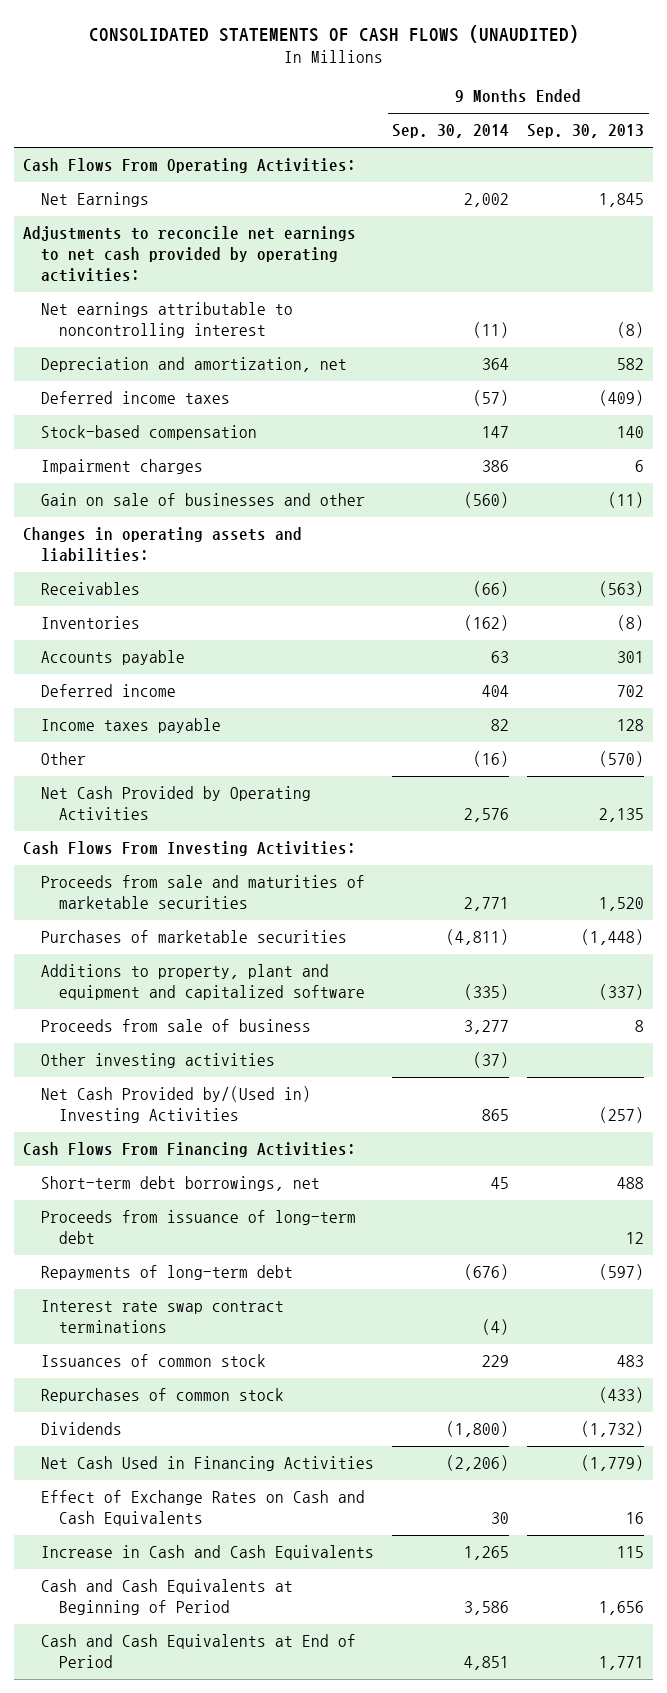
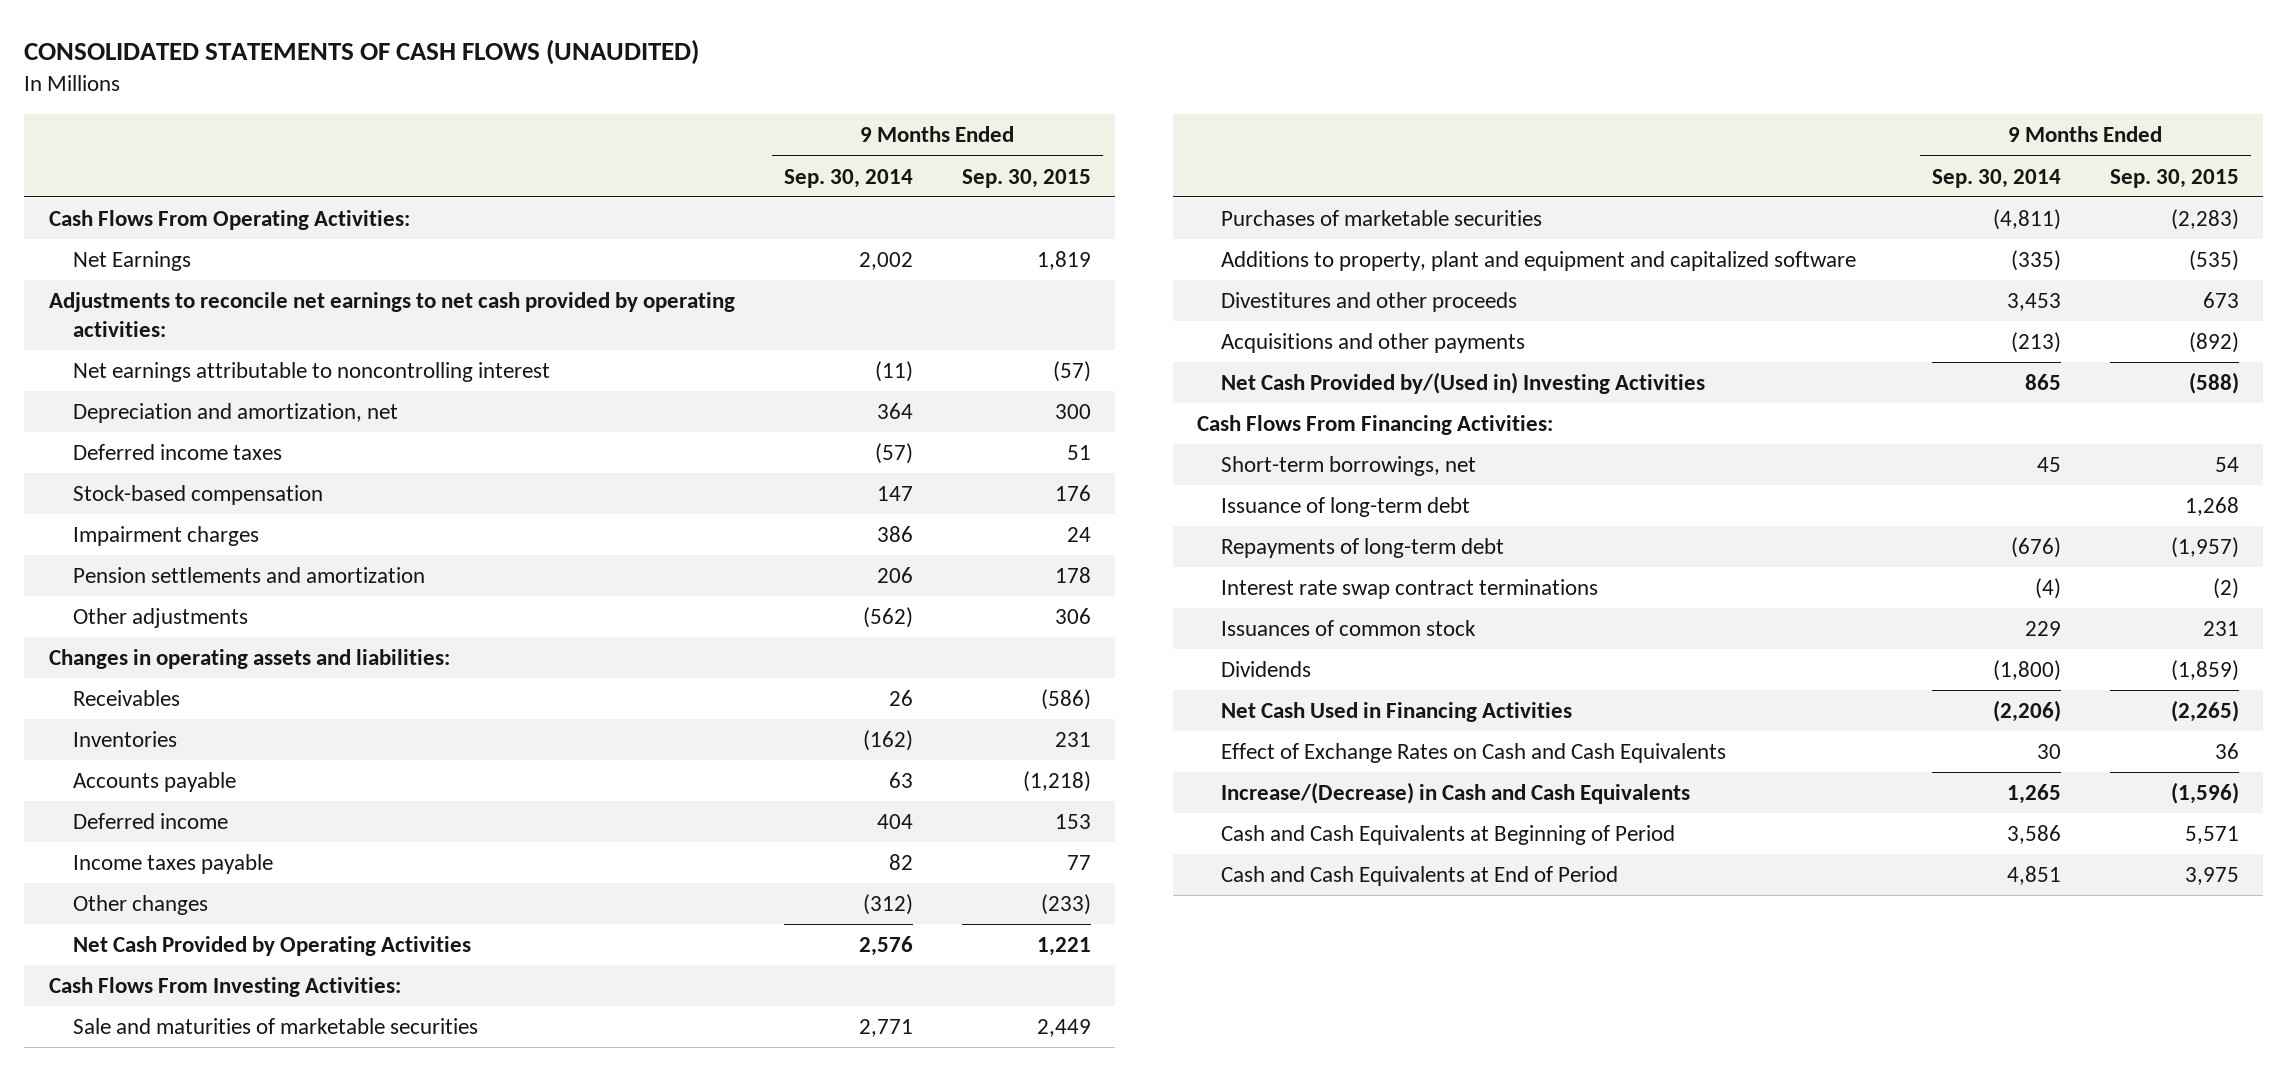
- | 9 Months Ended Sep. 30, 2014 | 9 Months Ended Sep. 30, 2013
+ | 9 Months Ended Sep. 30, 2014 | 9 Months Ended Sep. 30, 2015
- Gain on sale of businesses and other | (560) | (11)
+ Pension settlements and amortization | 206 | 178
+ Other adjustments | (562) | 306
- Receivables | (66) | (563)
+ Receivables | 26 | (586)
- Other | (16) | (570)
+ Other changes | (312) | (233)
- Proceeds from sale and maturities of marketable securities | 2,771 | 1,520
+ Sale and maturities of marketable securities | 2,771 | 2,449
- Proceeds from sale of business | 3,277 | 8
- Other investing activities | (37) |
+ Divestitures and other proceeds | 3,453 | 673
+ Acquisitions and other payments | (213) | (892)
- Short-term debt borrowings, net | 45 | 488
- Proceeds from issuance of long-term debt | | 12
+ Short-term borrowings, net | 45 | 54
+ Issuance of long-term debt | | 1,268
- Repurchases of common stock | | (433)
- Increase in Cash and Cash Equivalents | 1,265 | 115
+ Increase/(Decrease) in Cash and Cash Equivalents | 1,265 | (1,596)

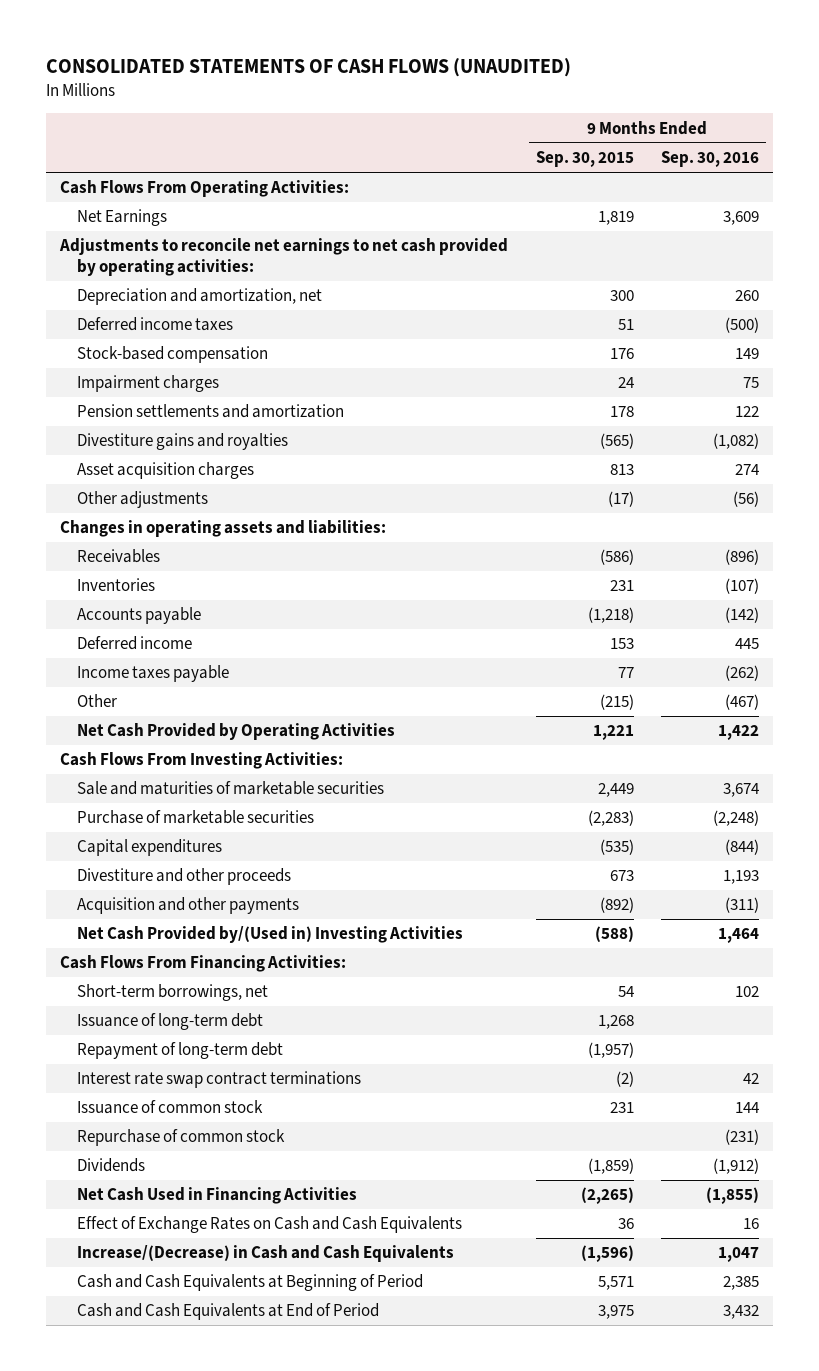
- | 9 Months Ended Sep. 30, 2014 | 9 Months Ended Sep. 30, 2015
+ | 9 Months Ended Sep. 30, 2015 | 9 Months Ended Sep. 30, 2016
- Net earnings attributable to noncontrolling interest | (11) | (57)
- Other adjustments | (562) | 306
+ Divestiture gains and royalties | (565) | (1,082)
+ Asset acquisition charges | 813 | 274
+ Other adjustments | (17) | (56)
- Other changes | (312) | (233)
+ Other | (215) | (467)
- Purchases of marketable securities | (4,811) | (2,283)
- Additions to property, plant and equipment and capitalized software | (335) | (535)
- Divestitures and other proceeds | 3,453 | 673
- Acquisitions and other payments | (213) | (892)
+ Purchase of marketable securities | (2,283) | (2,248)
+ Capital expenditures | (535) | (844)
+ Divestiture and other proceeds | 673 | 1,193
+ Acquisition and other payments | (892) | (311)
- Repayments of long-term debt | (676) | (1,957)
+ Repayment of long-term debt | (1,957) |
- Issuances of common stock | 229 | 231
+ Issuance of common stock | 231 | 144
+ Repurchase of common stock | | (231)

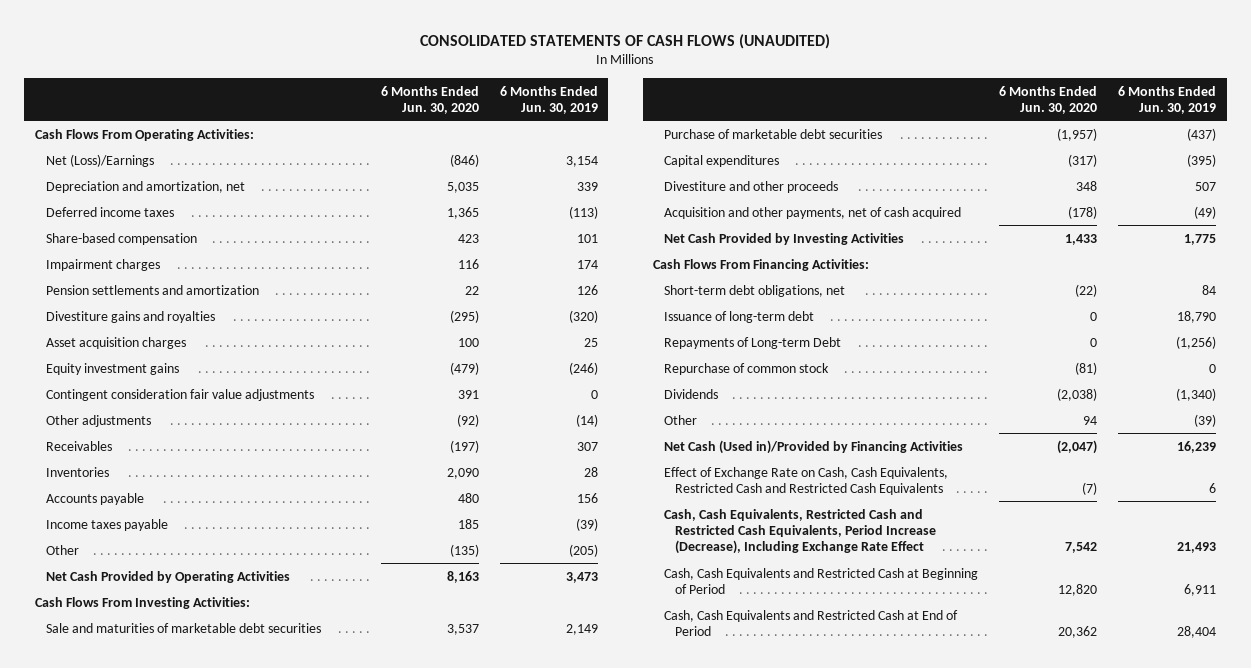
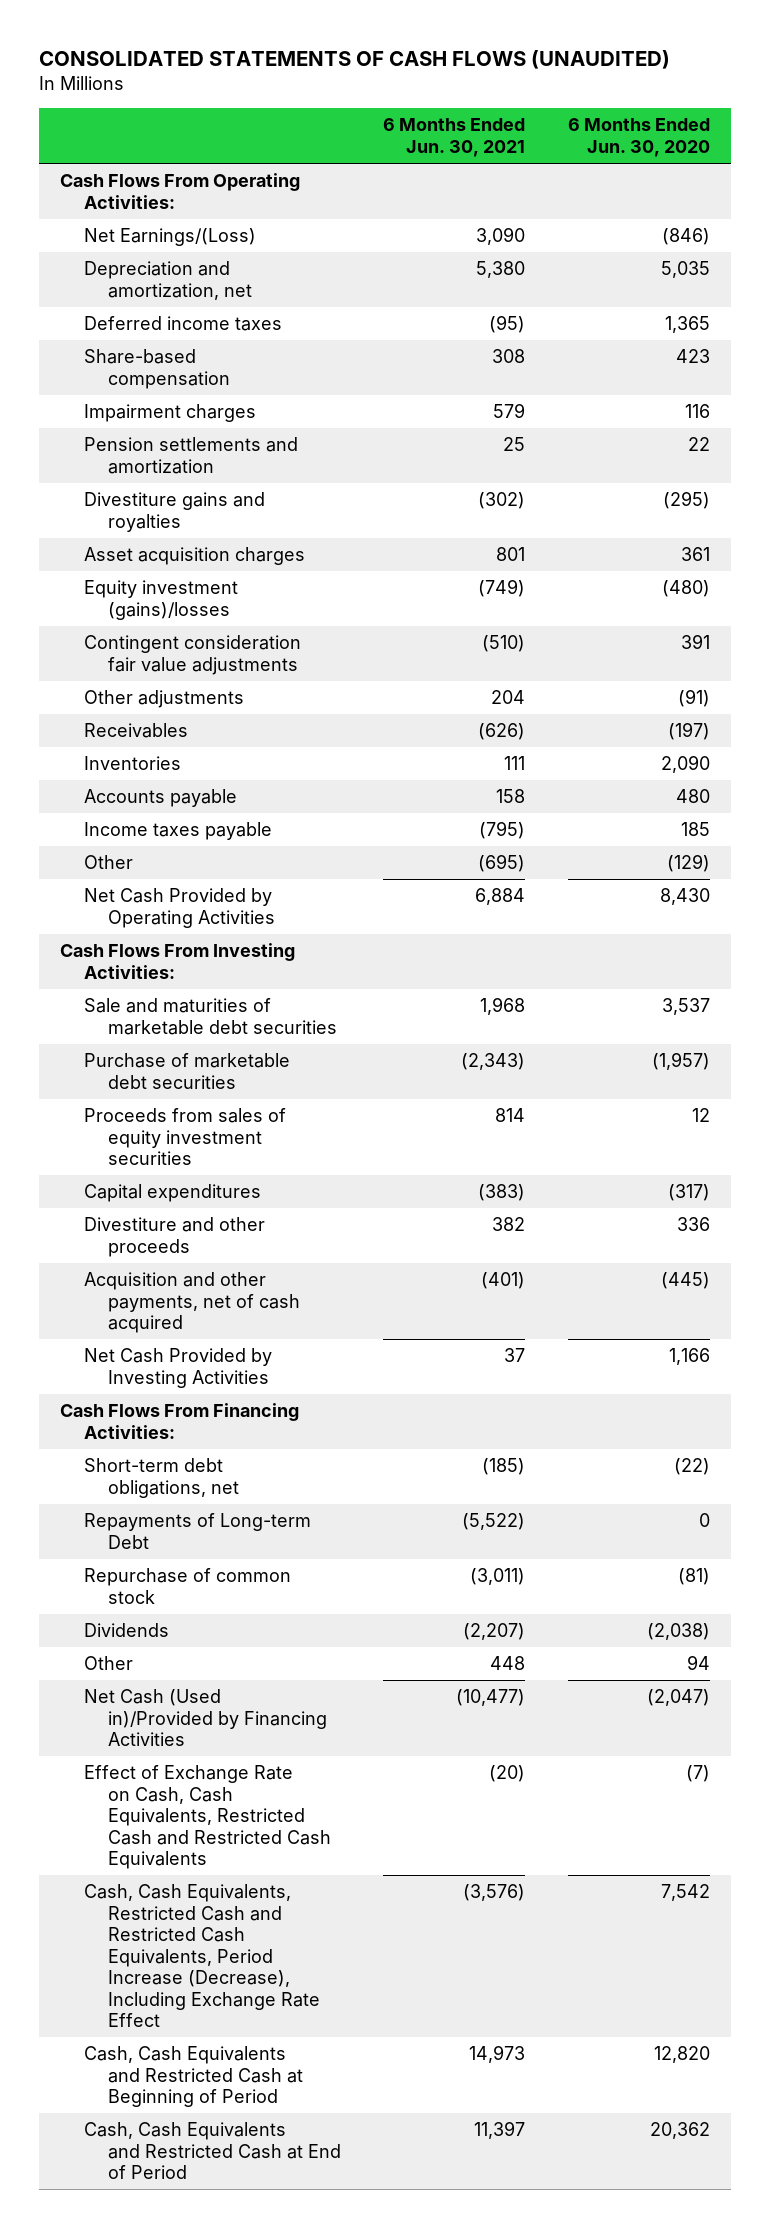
- | 6 Months Ended Jun. 30, 2020 | 6 Months Ended Jun. 30, 2019
+ | 6 Months Ended Jun. 30, 2021 | 6 Months Ended Jun. 30, 2020
- Net (Loss)/Earnings | (846) | 3,154
+ Net Earnings/(Loss) | 3,090 | (846)
- Asset acquisition charges | 100 | 25
- Equity investment gains | (479) | (246)
+ Asset acquisition charges | 801 | 361
+ Equity investment (gains)/losses | (749) | (480)
- Other adjustments | (92) | (14)
+ Other adjustments | 204 | (91)
- Other | (135) | (205)
- Net Cash Provided by Operating Activities | 8,163 | 3,473
+ Other | (695) | (129)
+ Net Cash Provided by Operating Activities | 6,884 | 8,430
+ Proceeds from sales of equity investment securities | 814 | 12
- Divestiture and other proceeds | 348 | 507
- Acquisition and other payments, net of cash acquired | (178) | (49)
- Net Cash Provided by Investing Activities | 1,433 | 1,775
+ Divestiture and other proceeds | 382 | 336
+ Acquisition and other payments, net of cash acquired | (401) | (445)
+ Net Cash Provided by Investing Activities | 37 | 1,166
- Issuance of long-term debt | 0 | 18,790

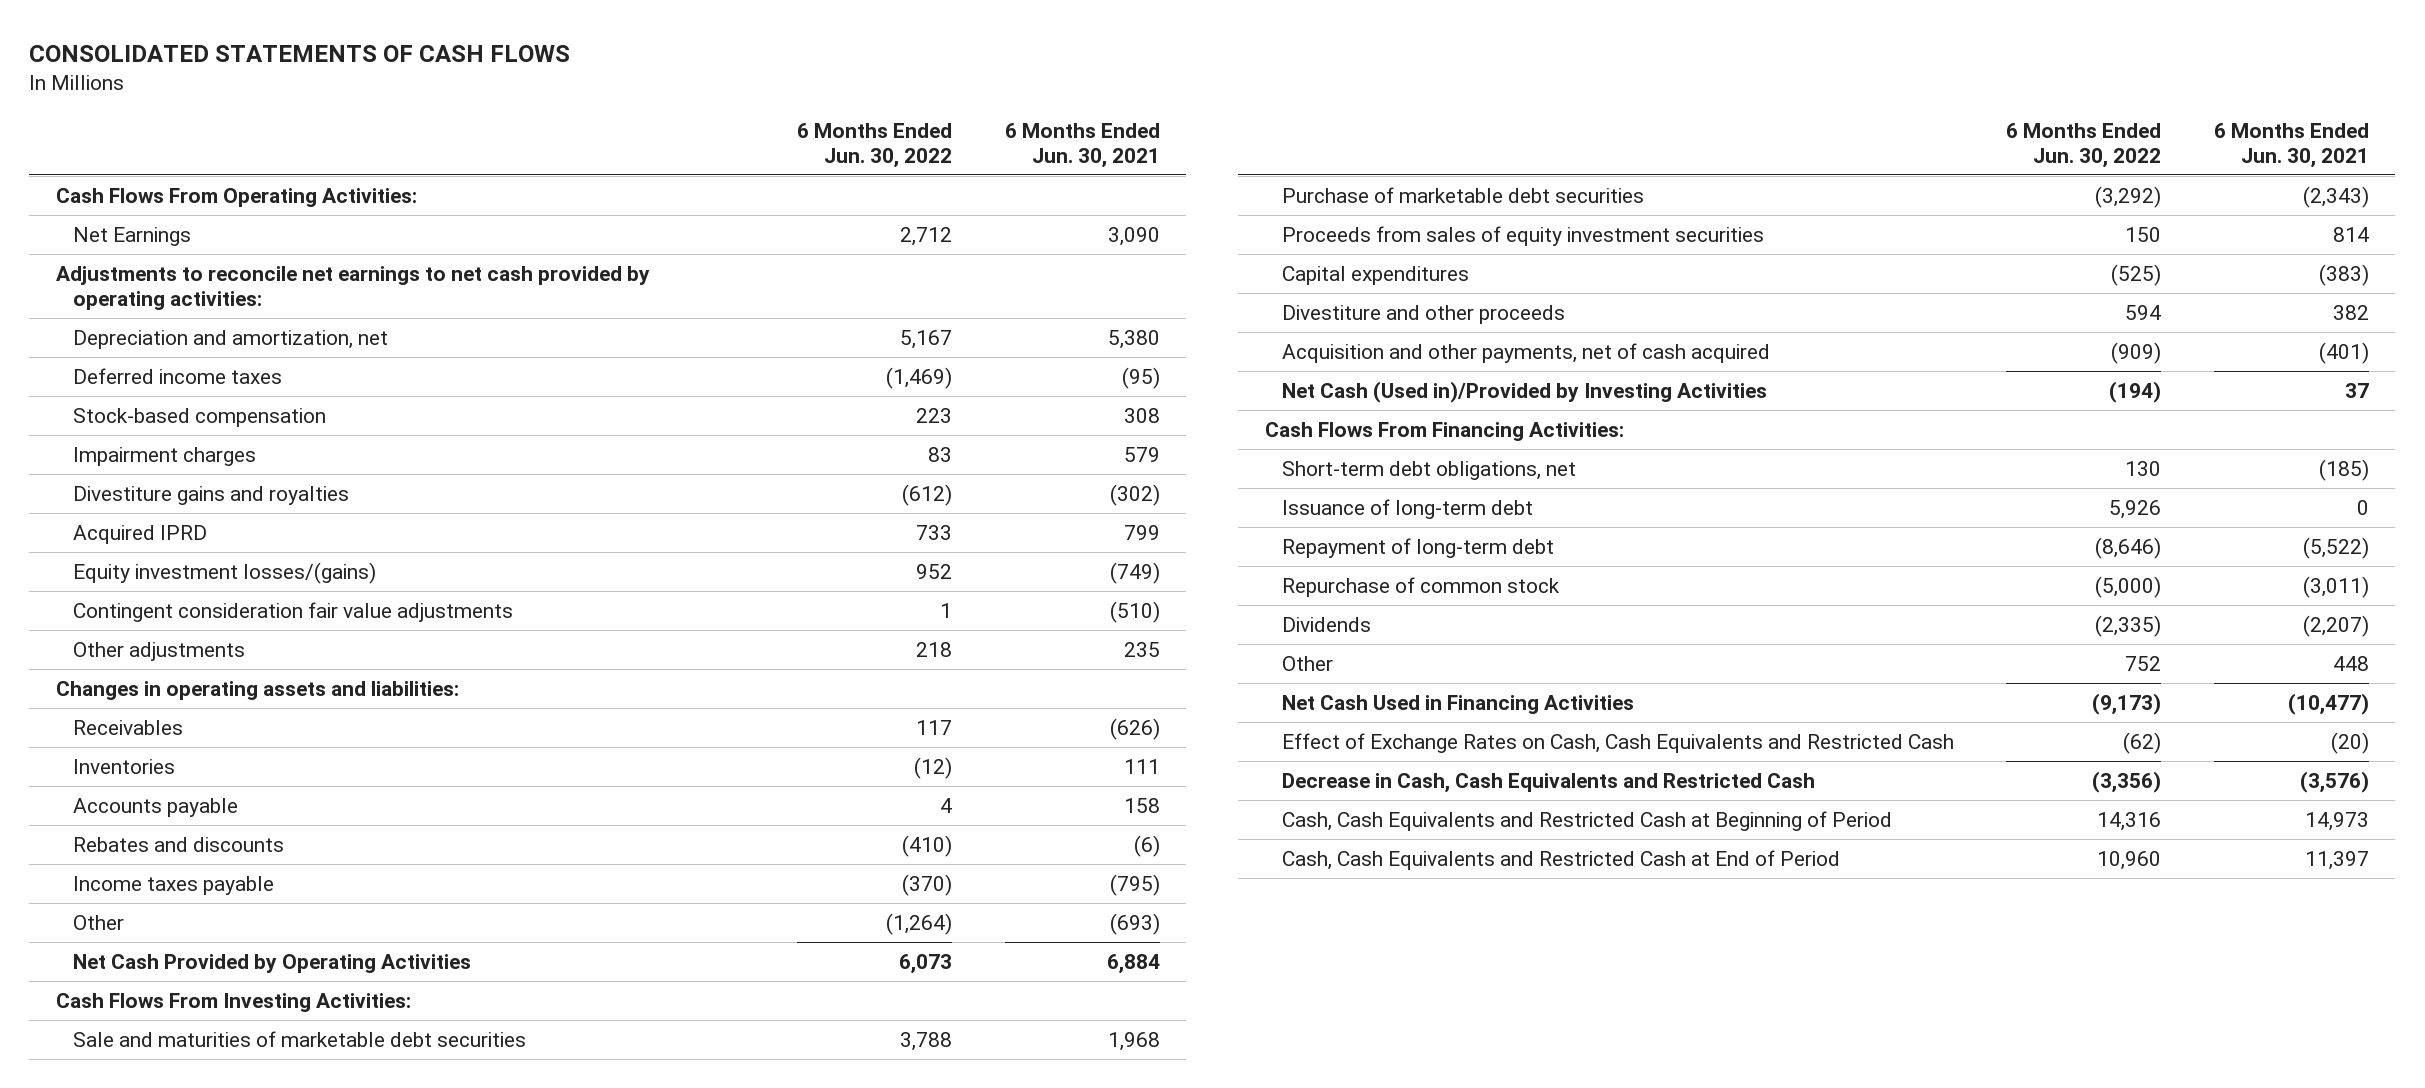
- CONSOLIDATED STATEMENTS OF CASH FLOWS (UNAUDITED)
+ CONSOLIDATED STATEMENTS OF CASH FLOWS
- | 6 Months Ended Jun. 30, 2021 | 6 Months Ended Jun. 30, 2020
+ | 6 Months Ended Jun. 30, 2022 | 6 Months Ended Jun. 30, 2021
- Net Earnings/(Loss) | 3,090 | (846)
+ Net Earnings | 2,712 | 3,090
+ Adjustments to reconcile net earnings to net cash provided by operating activities:
- Share-based compensation | 308 | 423
+ Stock-based compensation | 223 | 308
- Pension settlements and amortization | 25 | 22
- Asset acquisition charges | 801 | 361
- Equity investment (gains)/losses | (749) | (480)
+ Acquired IPRD | 733 | 799
+ Equity investment losses/(gains) | 952 | (749)
- Other adjustments | 204 | (91)
+ Other adjustments | 218 | 235
+ Changes in operating assets and liabilities:
+ Rebates and discounts | (410) | (6)
- Other | (695) | (129)
+ Other | (1,264) | (693)
- Net Cash Provided by Investing Activities | 37 | 1,166
+ Net Cash (Used in)/Provided by Investing Activities | (194) | 37
- Repayments of Long-term Debt | (5,522) | 0
+ Issuance of long-term debt | 5,926 | 0
+ Repayment of long-term debt | (8,646) | (5,522)
- Net Cash (Used in)/Provided by Financing Activities | (10,477) | (2,047)
- Effect of Exchange Rate on Cash, Cash Equivalents, Restricted Cash and Restricted Cash Equivalents | (20) | (7)
- Cash, Cash Equivalents, Restricted Cash and Restricted Cash Equivalents, Period Increase (Decrease), Including Exchange Rate Effect | (3,576) | 7,542
+ Net Cash Used in Financing Activities | (9,173) | (10,477)
+ Effect of Exchange Rates on Cash, Cash Equivalents and Restricted Cash | (62) | (20)
+ Decrease in Cash, Cash Equivalents and Restricted Cash | (3,356) | (3,576)

